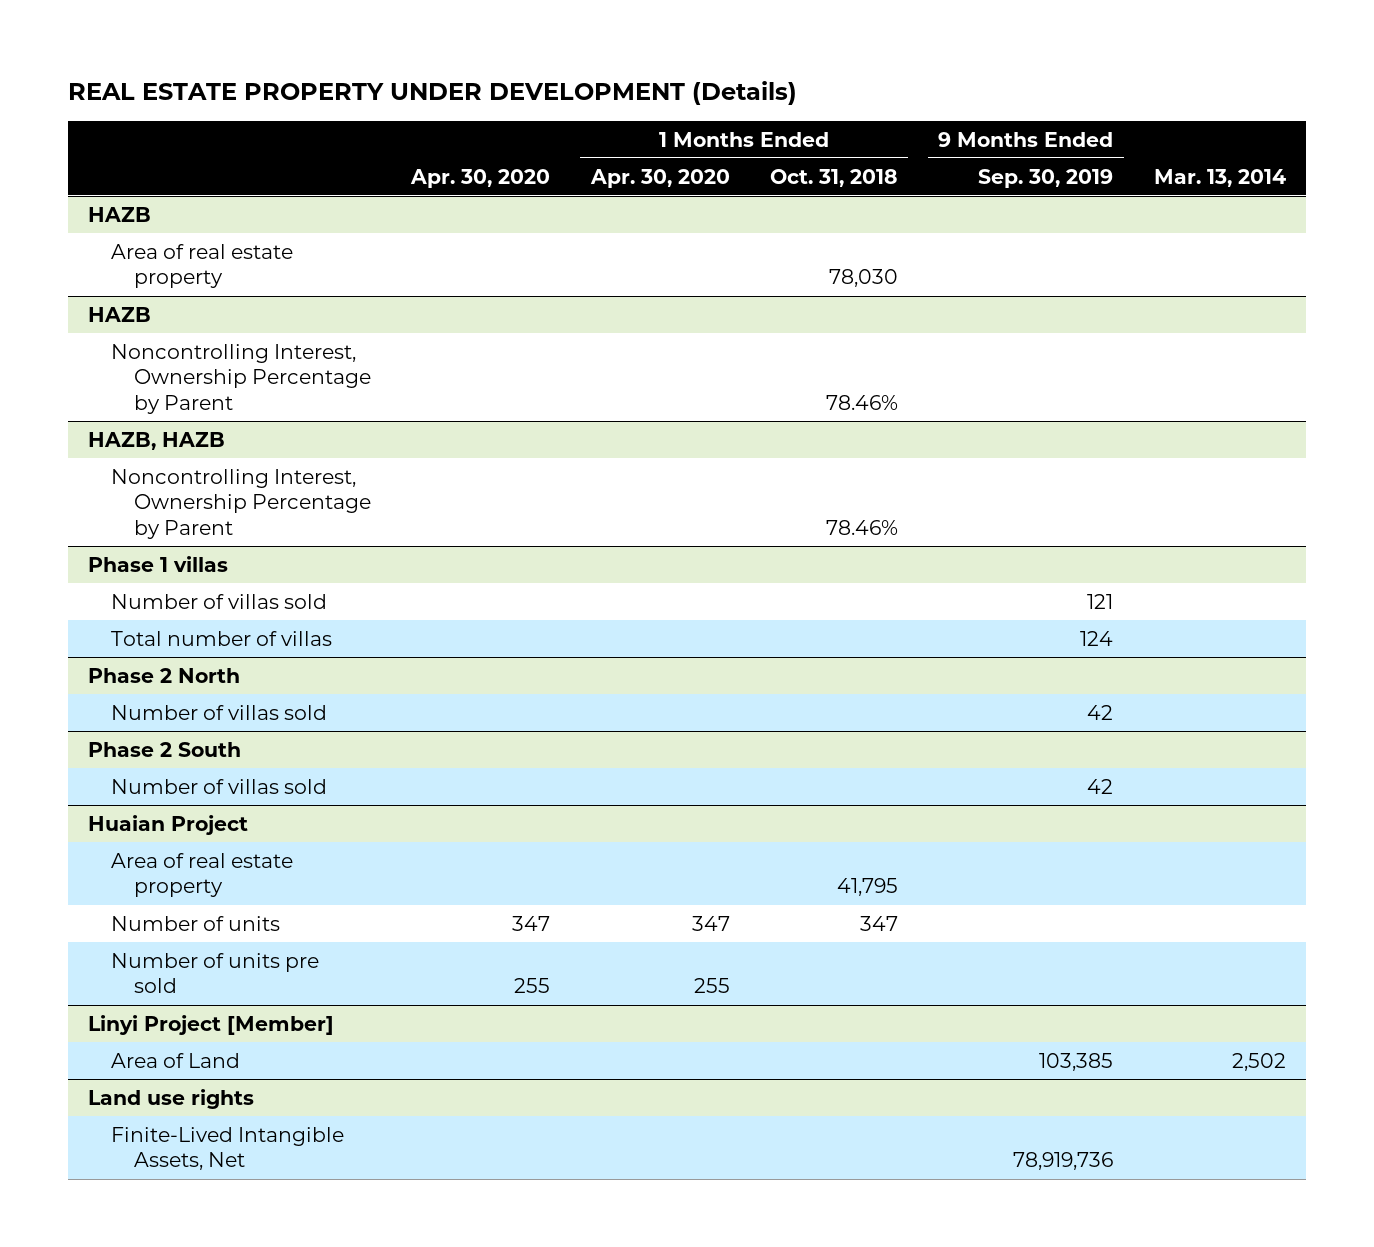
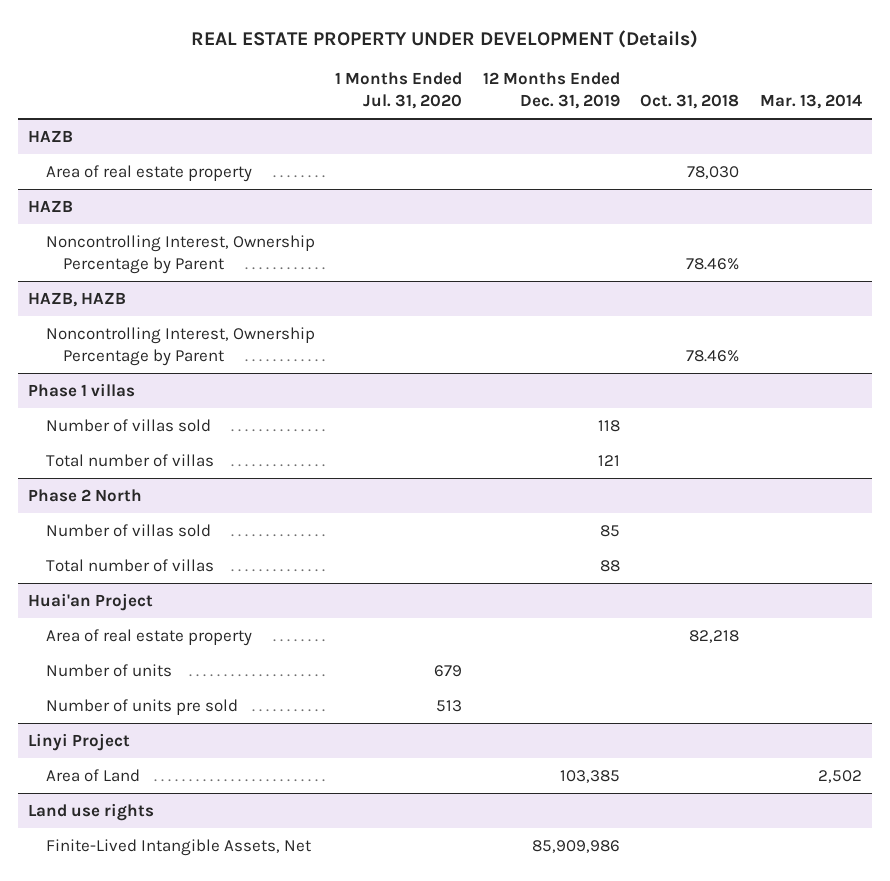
- | Apr. 30, 2020 | 1 Months Ended Apr. 30, 2020 | 1 Months Ended Oct. 31, 2018 | 9 Months Ended Sep. 30, 2019 | Mar. 13, 2014
+ | 1 Months Ended Jul. 31, 2020 | 12 Months Ended Dec. 31, 2019 | Oct. 31, 2018 | Mar. 13, 2014
- Phase 2 South
- Number of villas sold | | | | 42 |
- Huaian Project
@ Phase 2 North
+ Total number of villas | | 88 | |
+ Huai'an Project
- Linyi Project [Member]
+ Linyi Project

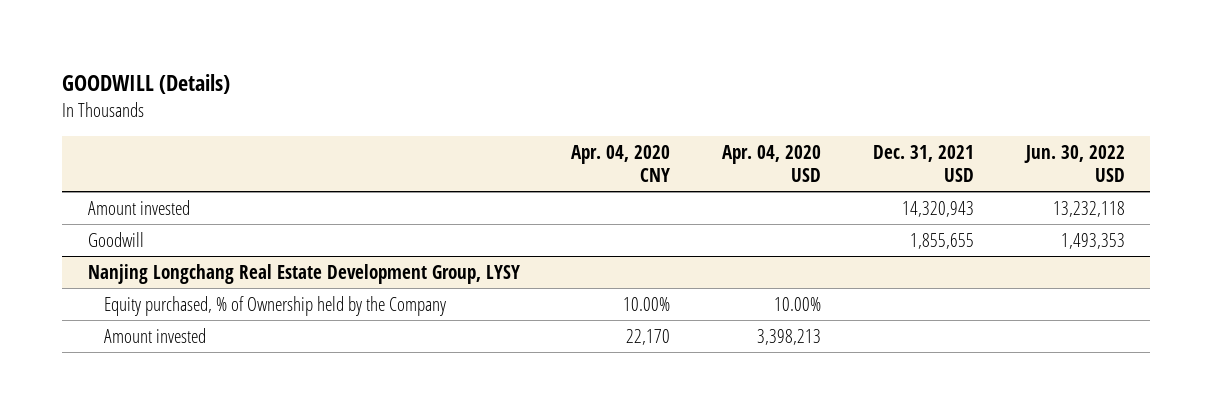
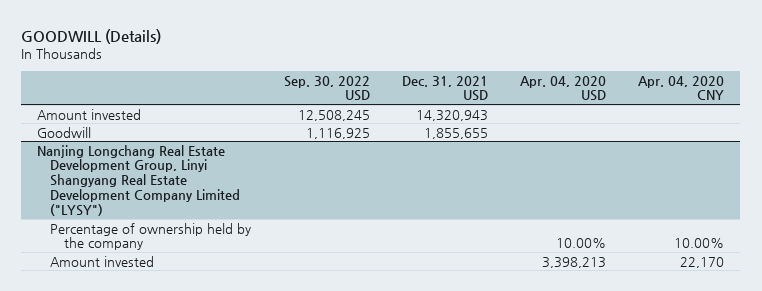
- | Apr. 04, 2020 CNY | Apr. 04, 2020 USD | Dec. 31, 2021 USD | Jun. 30, 2022 USD
+ | Sep. 30, 2022 USD | Dec. 31, 2021 USD | Apr. 04, 2020 USD | Apr. 04, 2020 CNY
- Nanjing Longchang Real Estate Development Group, LYSY
- Equity purchased, % of Ownership held by the Company | 10.00% | 10.00% | |
+ Nanjing Longchang Real Estate Development Group, Linyi Shangyang Real Estate Development Company Limited ("LYSY")
+ Percentage of ownership held by the company | | | 10.00% | 10.00%

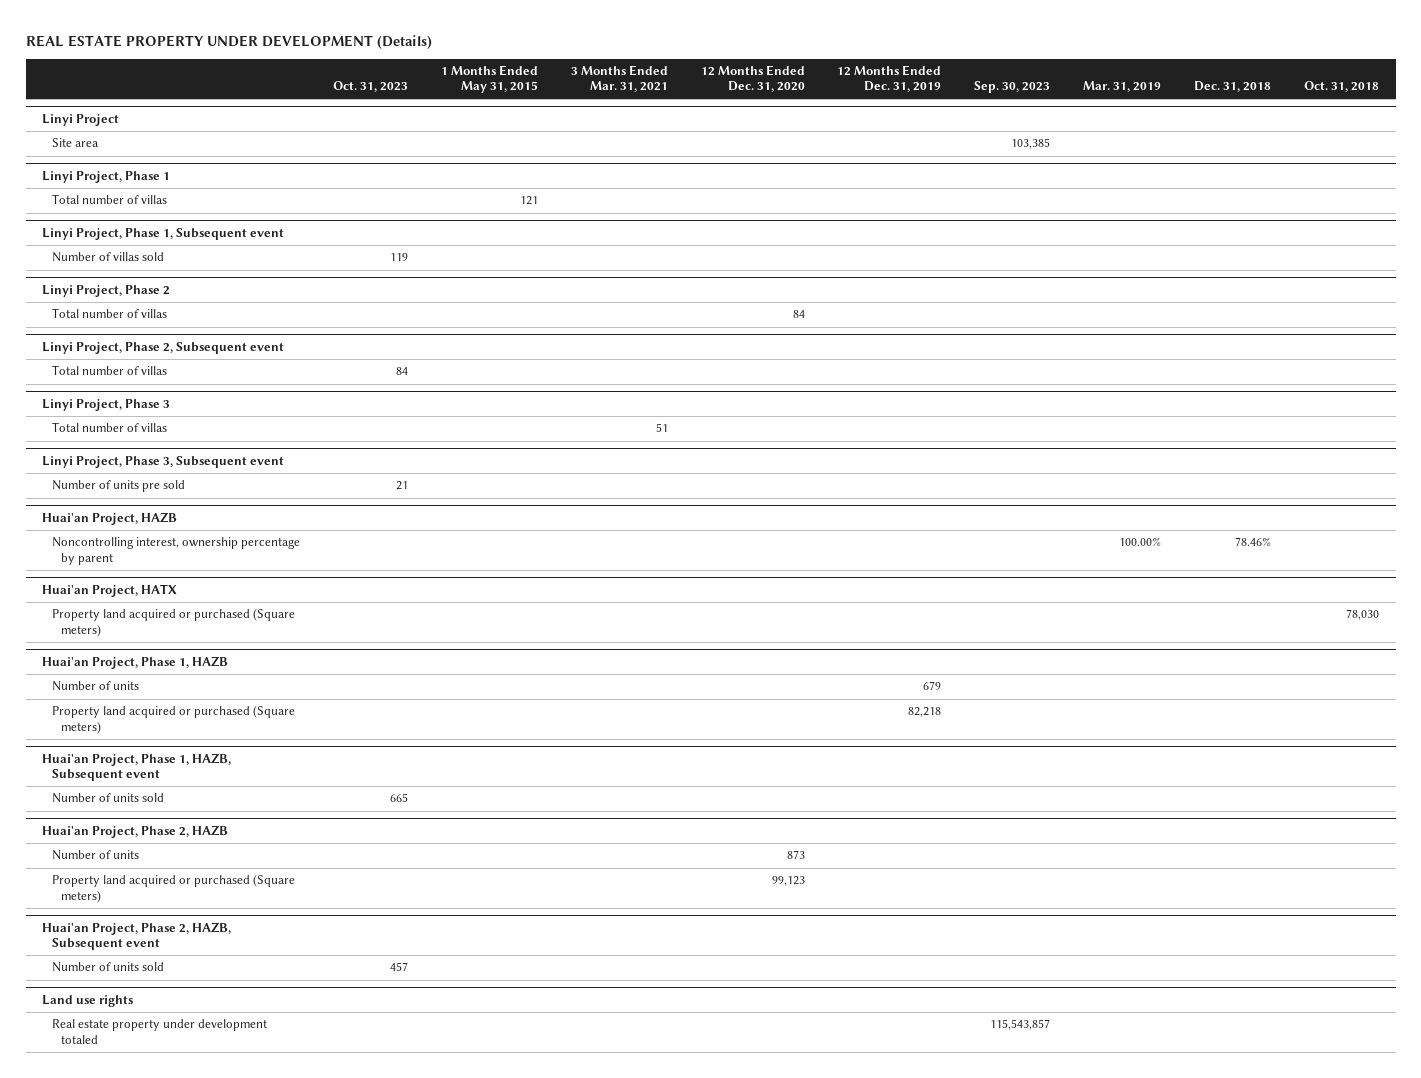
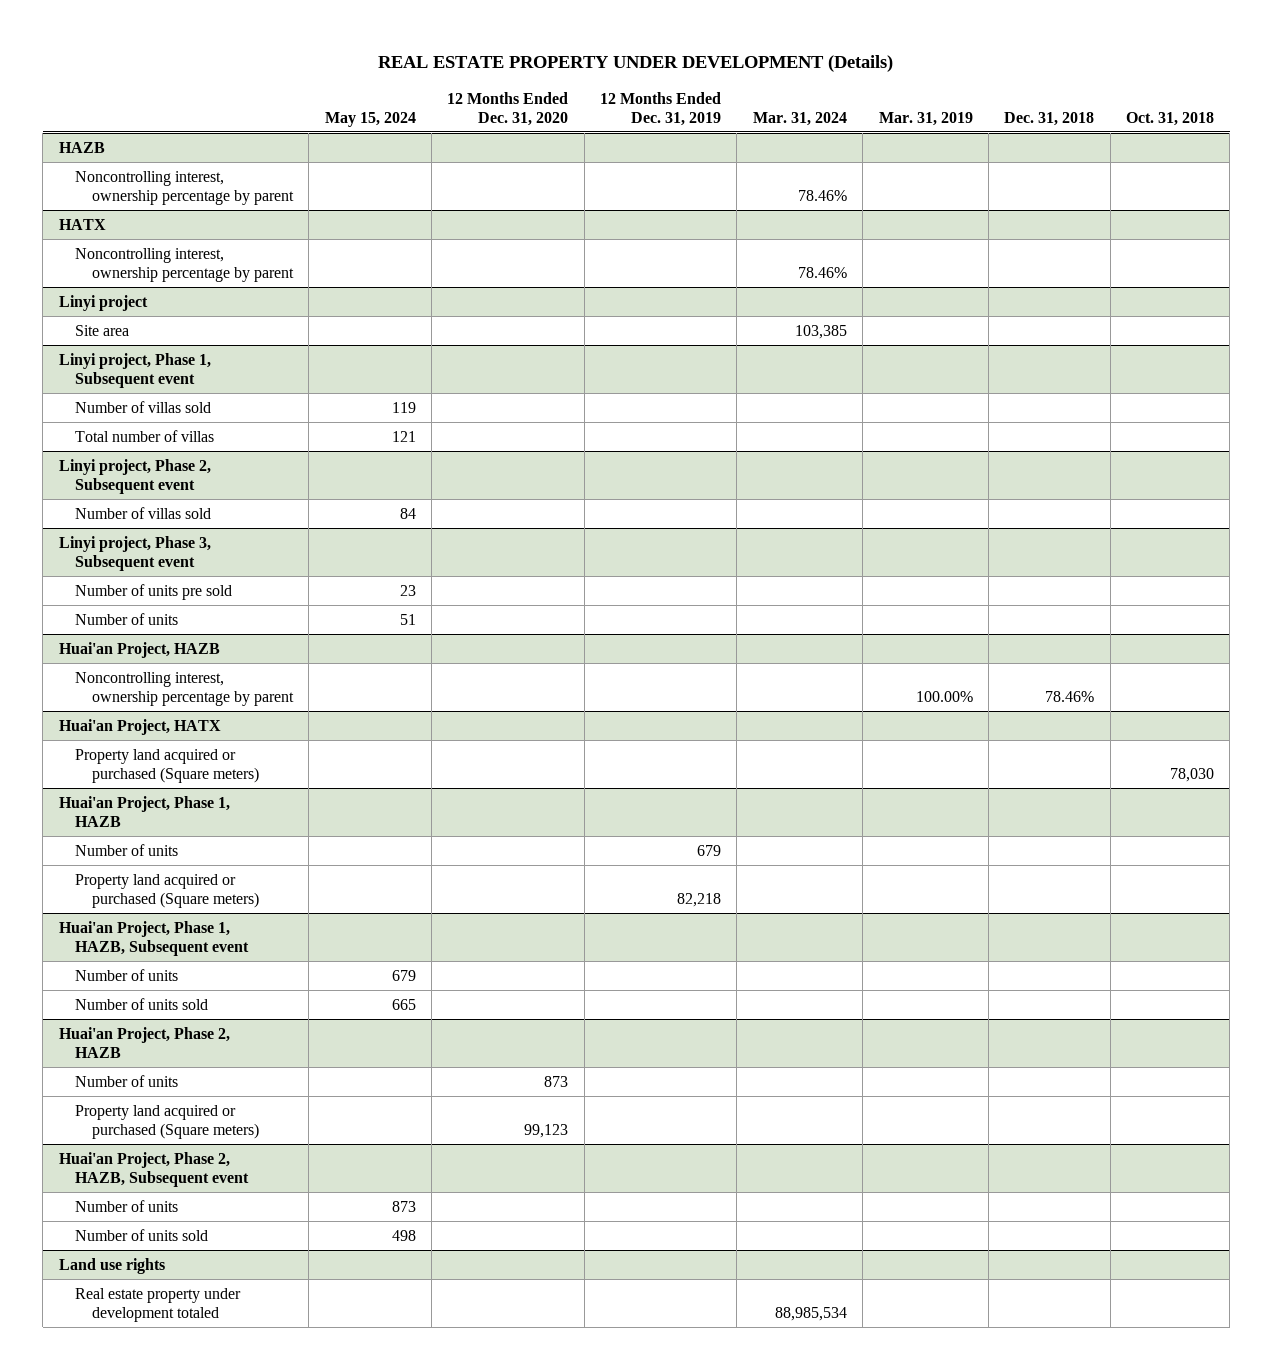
- | Oct. 31, 2023 | 1 Months Ended May 31, 2015 | 3 Months Ended Mar. 31, 2021 | 12 Months Ended Dec. 31, 2020 | 12 Months Ended Dec. 31, 2019 | Sep. 30, 2023 | Mar. 31, 2019 | Dec. 31, 2018 | Oct. 31, 2018
+ | May 15, 2024 | 12 Months Ended Dec. 31, 2020 | 12 Months Ended Dec. 31, 2019 | Mar. 31, 2024 | Mar. 31, 2019 | Dec. 31, 2018 | Oct. 31, 2018
- Linyi Project
+ HAZB
+ Noncontrolling interest, ownership percentage by parent | | | | 78.46% | | |
+ HATX
+ Noncontrolling interest, ownership percentage by parent | | | | 78.46% | | |
+ Linyi project
- Linyi Project, Phase 1
- Total number of villas | | 121 | | | | | | |
- Linyi Project, Phase 1, Subsequent event
+ Linyi project, Phase 1, Subsequent event
- Linyi Project, Phase 2
- Total number of villas | | | | 84 | | | | |
- Linyi Project, Phase 2, Subsequent event
- Total number of villas | 84 | | | | | | | |
- Linyi Project, Phase 3
- Total number of villas | | | 51 | | | | | |
- Linyi Project, Phase 3, Subsequent event
+ Total number of villas | 121 | | | | | |
+ Linyi project, Phase 2, Subsequent event
+ Number of villas sold | 84 | | | | | |
+ Linyi project, Phase 3, Subsequent event
+ Number of units | 51 | | | | | |
@ Huai'an Project, Phase 1, HAZB, Subsequent event
+ Number of units | 679 | | | | | |
@ Huai'an Project, Phase 2, HAZB, Subsequent event
+ Number of units | 873 | | | | | |

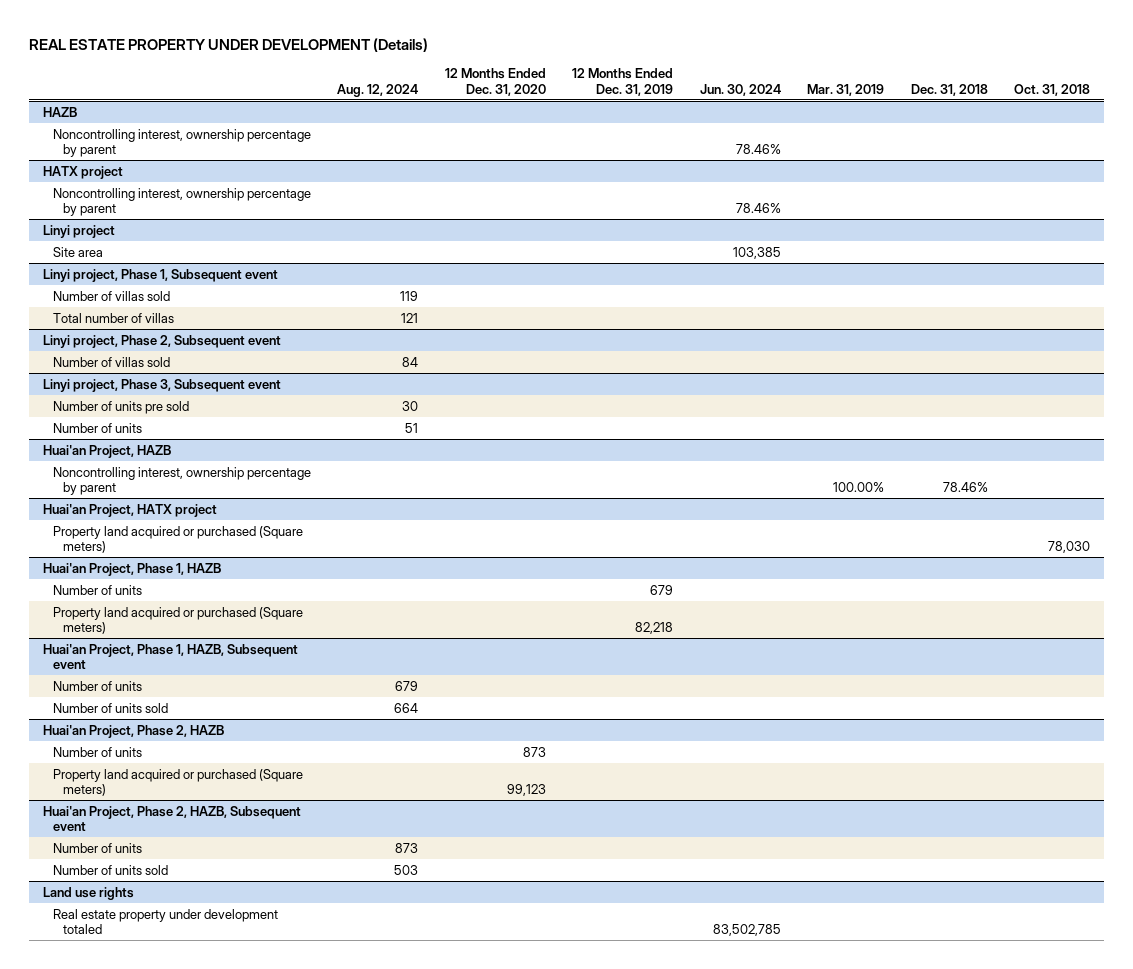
- | May 15, 2024 | 12 Months Ended Dec. 31, 2020 | 12 Months Ended Dec. 31, 2019 | Mar. 31, 2024 | Mar. 31, 2019 | Dec. 31, 2018 | Oct. 31, 2018
+ | Aug. 12, 2024 | 12 Months Ended Dec. 31, 2020 | 12 Months Ended Dec. 31, 2019 | Jun. 30, 2024 | Mar. 31, 2019 | Dec. 31, 2018 | Oct. 31, 2018
- HATX
+ HATX project
- Huai'an Project, HATX
+ Huai'an Project, HATX project

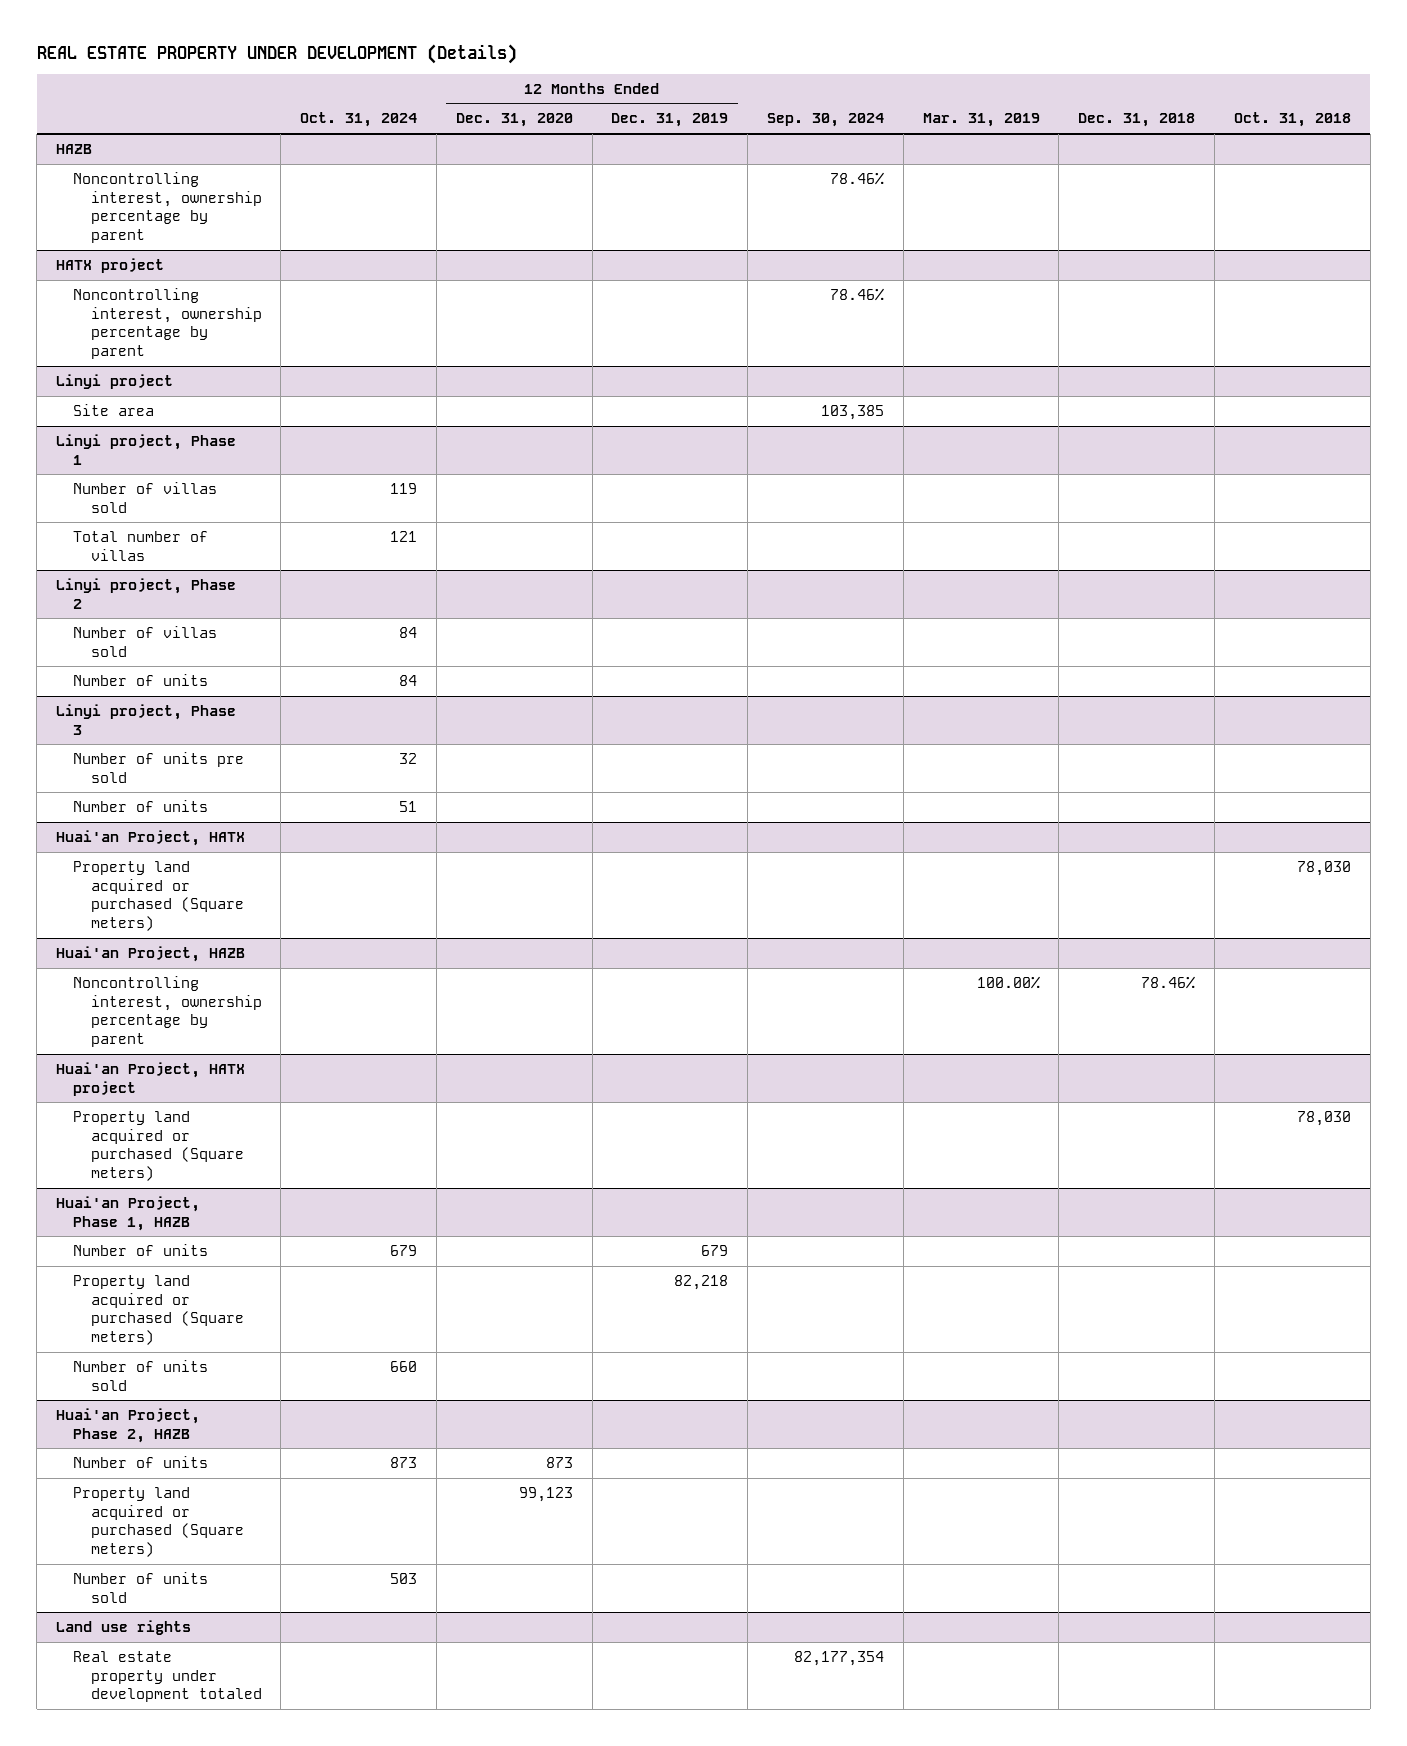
- | Aug. 12, 2024 | 12 Months Ended Dec. 31, 2020 | 12 Months Ended Dec. 31, 2019 | Jun. 30, 2024 | Mar. 31, 2019 | Dec. 31, 2018 | Oct. 31, 2018
+ | Oct. 31, 2024 | 12 Months Ended Dec. 31, 2020 | 12 Months Ended Dec. 31, 2019 | Sep. 30, 2024 | Mar. 31, 2019 | Dec. 31, 2018 | Oct. 31, 2018
- Linyi project, Phase 1, Subsequent event
+ Linyi project, Phase 1
- Linyi project, Phase 2, Subsequent event
+ Linyi project, Phase 2
- Linyi project, Phase 3, Subsequent event
+ Number of units | 84 | | | | | |
+ Linyi project, Phase 3
+ Huai'an Project, HATX
+ Property land acquired or purchased (Square meters) | | | | | | | 78,030
- Huai'an Project, Phase 1, HAZB, Subsequent event
- Number of units | 679 | | | | | |
- Number of units sold | 664 | | | | | |
@ Huai'an Project, Phase 1, HAZB
+ Number of units sold | 660 | | | | | |
- Huai'an Project, Phase 2, HAZB, Subsequent event
- Number of units | 873 | | | | | |
- Number of units sold | 503 | | | | | |
@ Huai'an Project, Phase 2, HAZB
+ Number of units sold | 503 | | | | | |

